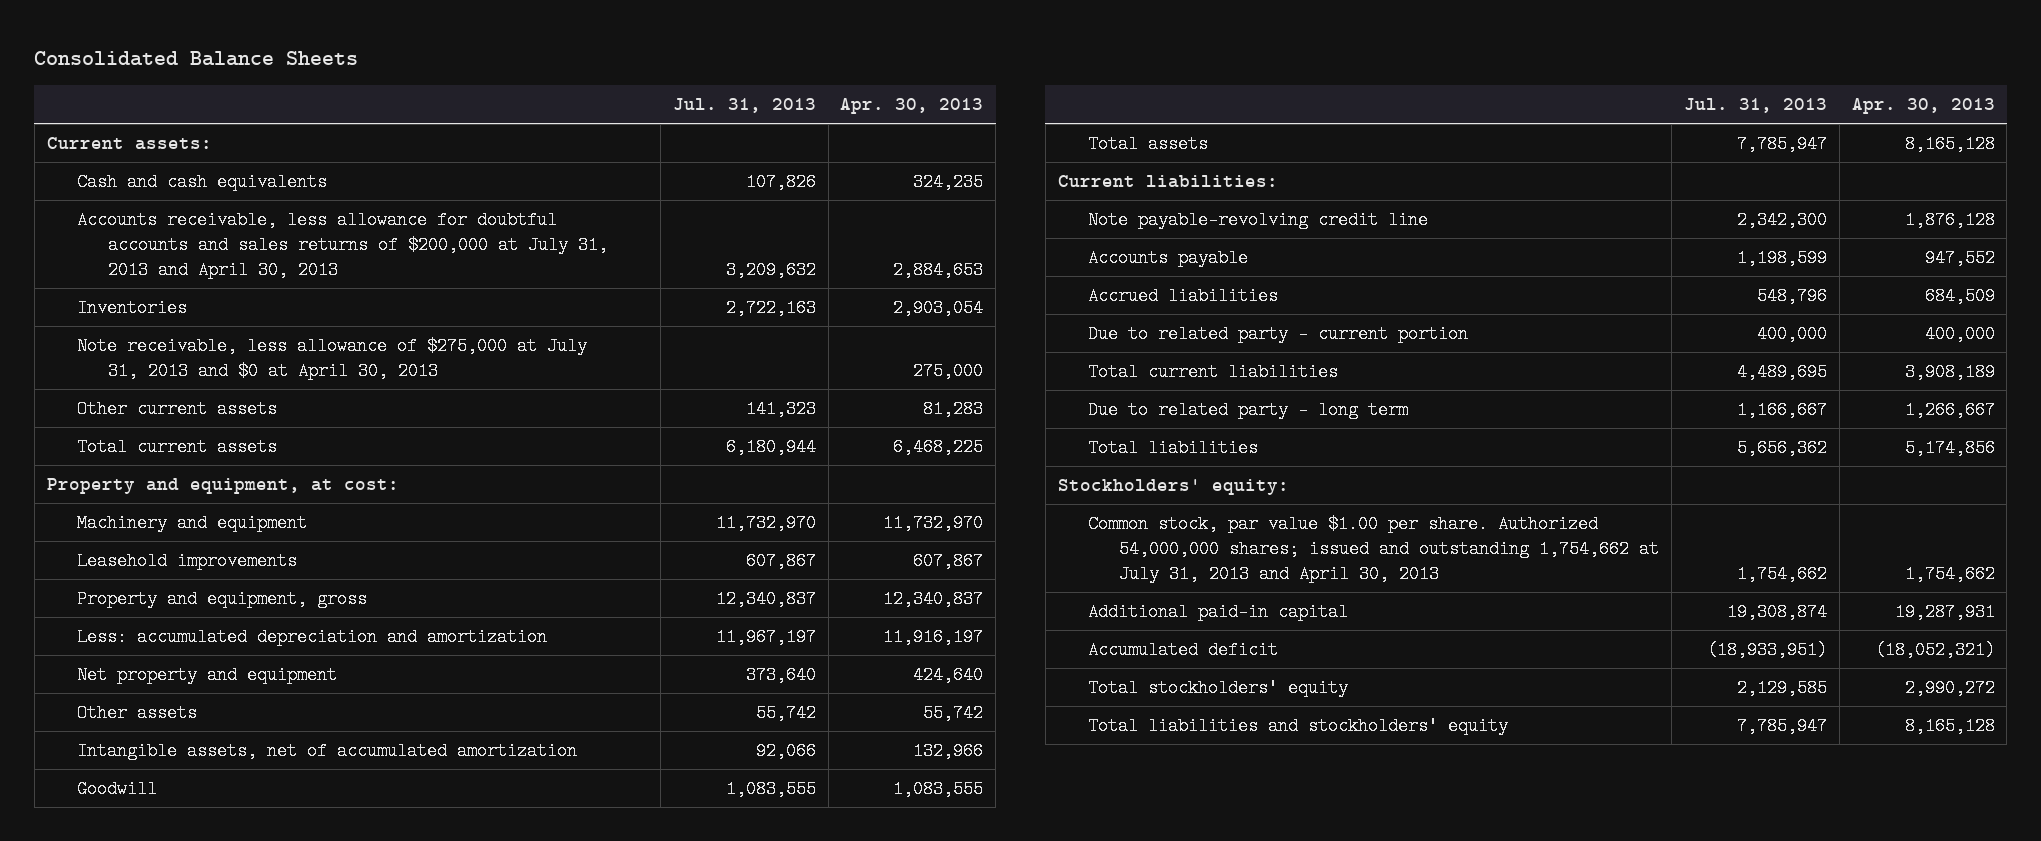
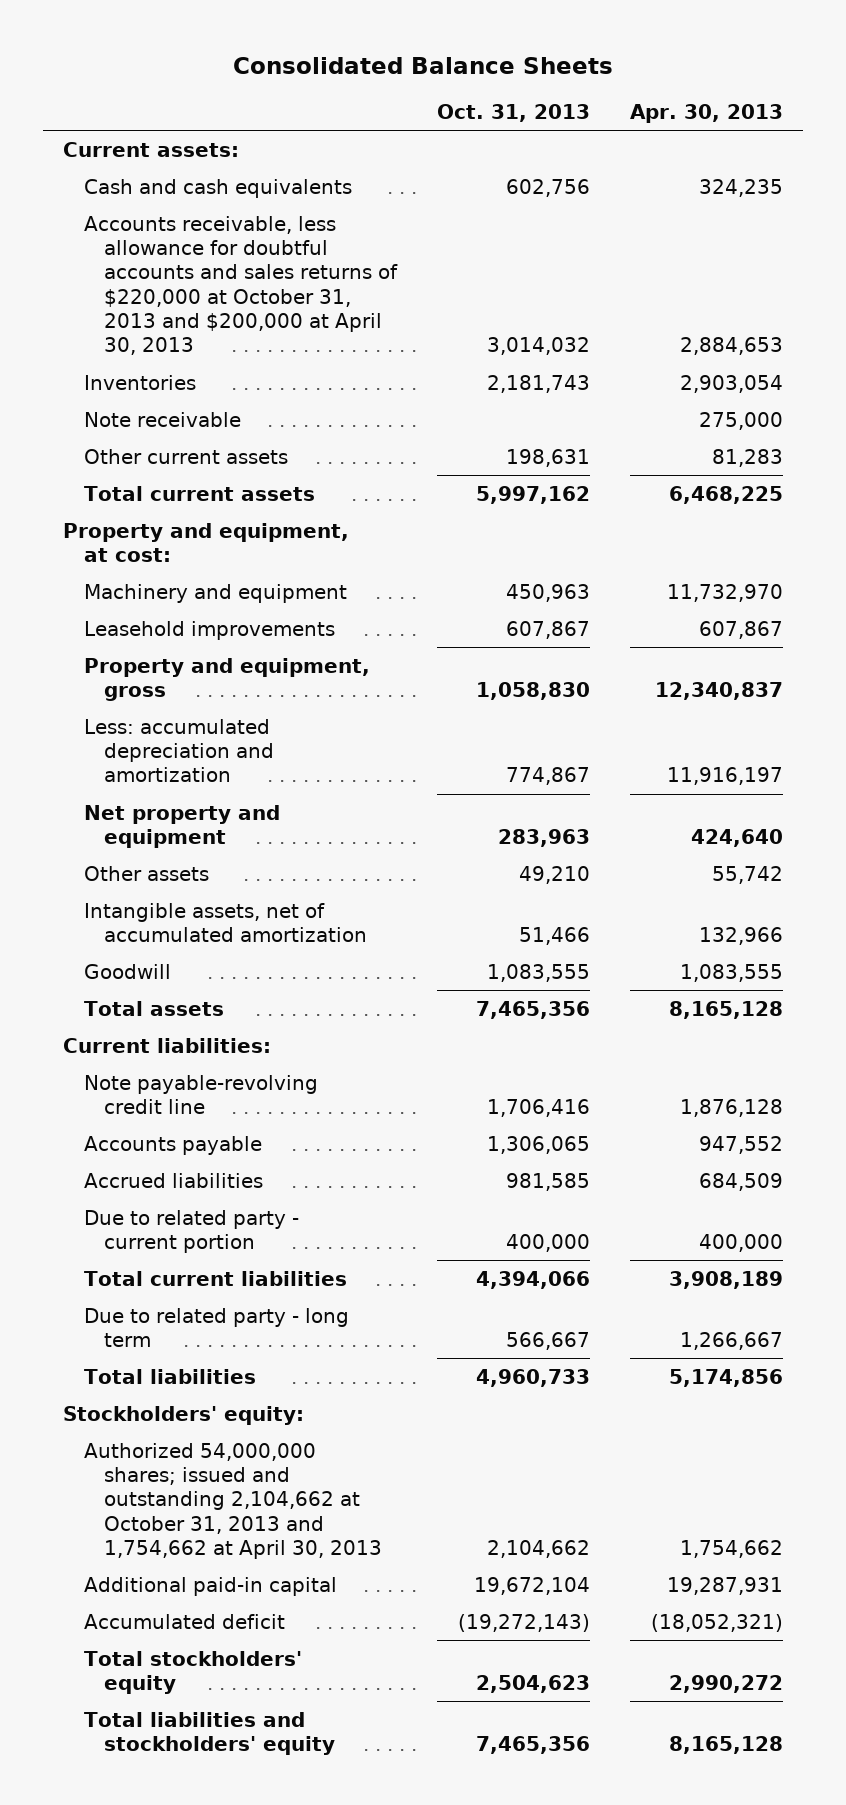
- | Jul. 31, 2013 | Apr. 30, 2013
+ | Oct. 31, 2013 | Apr. 30, 2013
- Accounts receivable, less allowance for doubtful accounts and sales returns of $200,000 at July 31, 2013 and April 30, 2013 | 3,209,632 | 2,884,653
+ Accounts receivable, less allowance for doubtful accounts and sales returns of $220,000 at October 31, 2013 and $200,000 at April 30, 2013 | 3,014,032 | 2,884,653
- Note receivable, less allowance of $275,000 at July 31, 2013 and $0 at April 30, 2013 | | 275,000
+ Note receivable | | 275,000
- Common stock, par value $1.00 per share. Authorized 54,000,000 shares; issued and outstanding 1,754,662 at July 31, 2013 and April 30, 2013 | 1,754,662 | 1,754,662
+ Authorized 54,000,000 shares; issued and outstanding 2,104,662 at October 31, 2013 and 1,754,662 at April 30, 2013 | 2,104,662 | 1,754,662

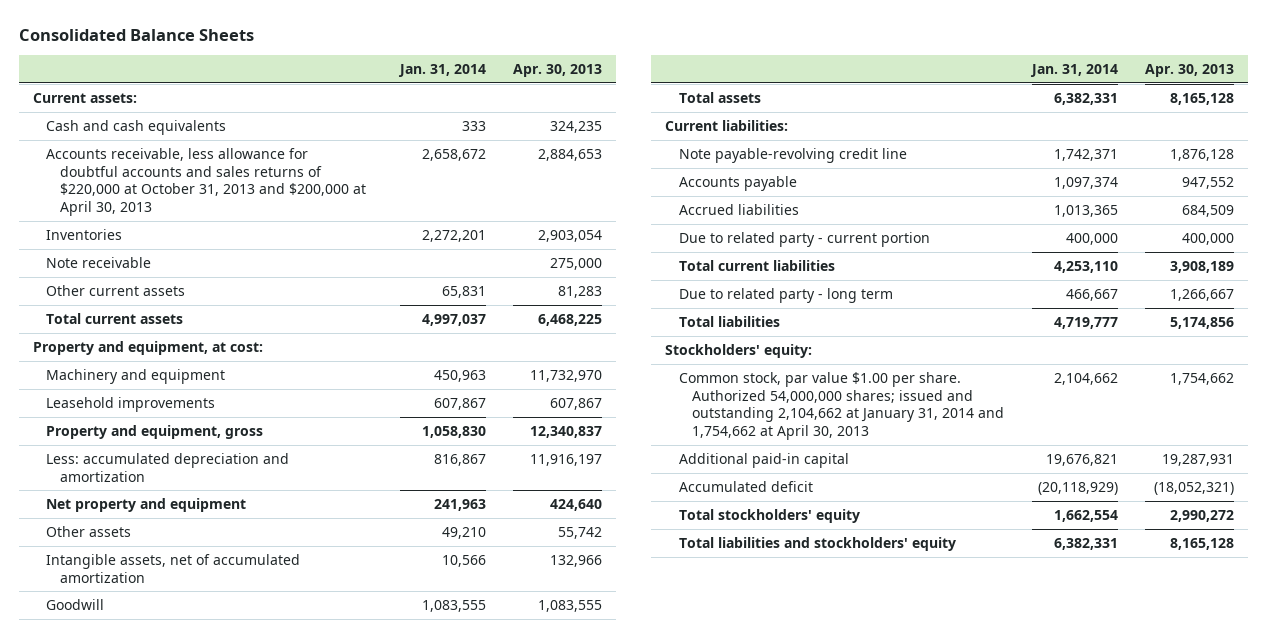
- | Oct. 31, 2013 | Apr. 30, 2013
+ | Jan. 31, 2014 | Apr. 30, 2013
- Authorized 54,000,000 shares; issued and outstanding 2,104,662 at October 31, 2013 and 1,754,662 at April 30, 2013 | 2,104,662 | 1,754,662
+ Common stock, par value $1.00 per share. Authorized 54,000,000 shares; issued and outstanding 2,104,662 at January 31, 2014 and 1,754,662 at April 30, 2013 | 2,104,662 | 1,754,662

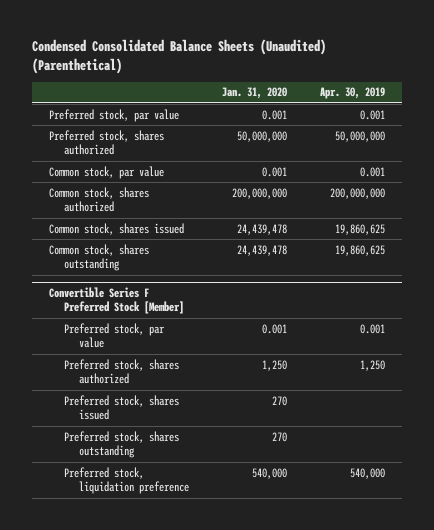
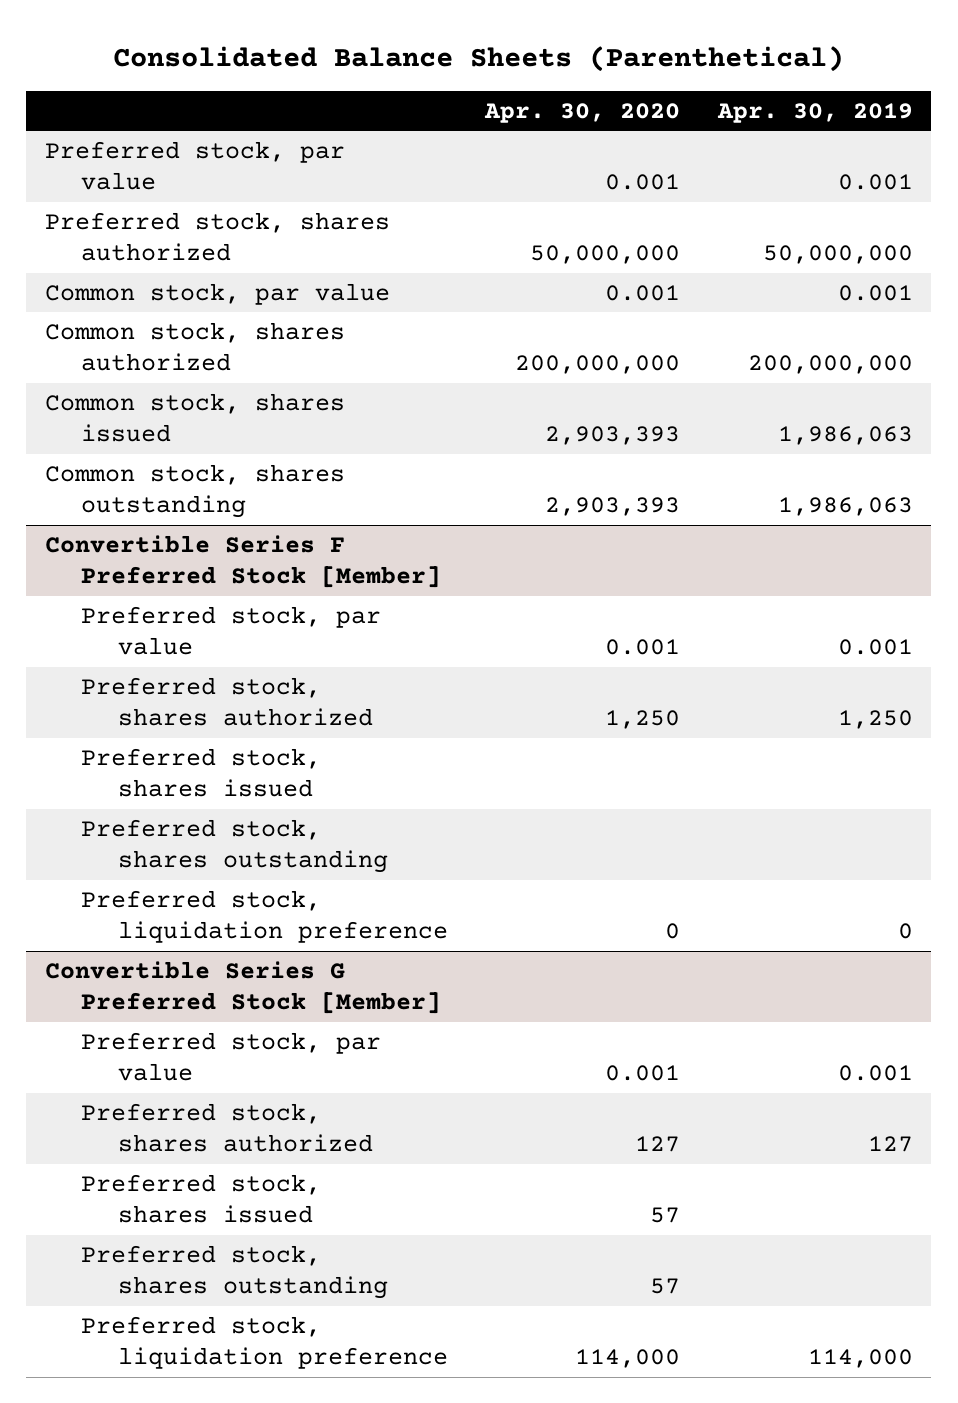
- Condensed Consolidated Balance Sheets (Unaudited) (Parenthetical)
+ Consolidated Balance Sheets (Parenthetical)
- | Jan. 31, 2020 | Apr. 30, 2019
+ | Apr. 30, 2020 | Apr. 30, 2019
- Common stock, shares issued | 24,439,478 | 19,860,625
- Common stock, shares outstanding | 24,439,478 | 19,860,625
+ Common stock, shares issued | 2,903,393 | 1,986,063
+ Common stock, shares outstanding | 2,903,393 | 1,986,063
@ Convertible Series F Preferred Stock [Member]
- Preferred stock, liquidation preference | 540,000 | 540,000
+ Preferred stock, liquidation preference | 0 | 0
+ Convertible Series G Preferred Stock [Member]
+ Preferred stock, par value | 0.001 | 0.001
+ Preferred stock, shares authorized | 127 | 127
+ Preferred stock, shares issued | 57 |
+ Preferred stock, shares outstanding | 57 |
+ Preferred stock, liquidation preference | 114,000 | 114,000

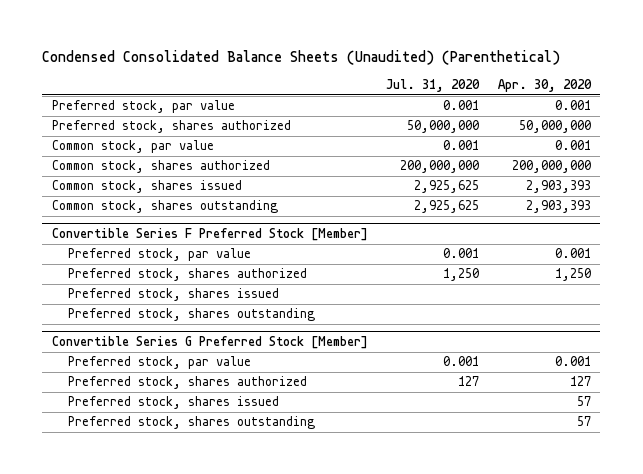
- Consolidated Balance Sheets (Parenthetical)
+ Condensed Consolidated Balance Sheets (Unaudited) (Parenthetical)
- | Apr. 30, 2020 | Apr. 30, 2019
+ | Jul. 31, 2020 | Apr. 30, 2020
@ Convertible Series F Preferred Stock [Member]
- Preferred stock, liquidation preference | 0 | 0
@ Convertible Series G Preferred Stock [Member]
- Preferred stock, liquidation preference | 114,000 | 114,000

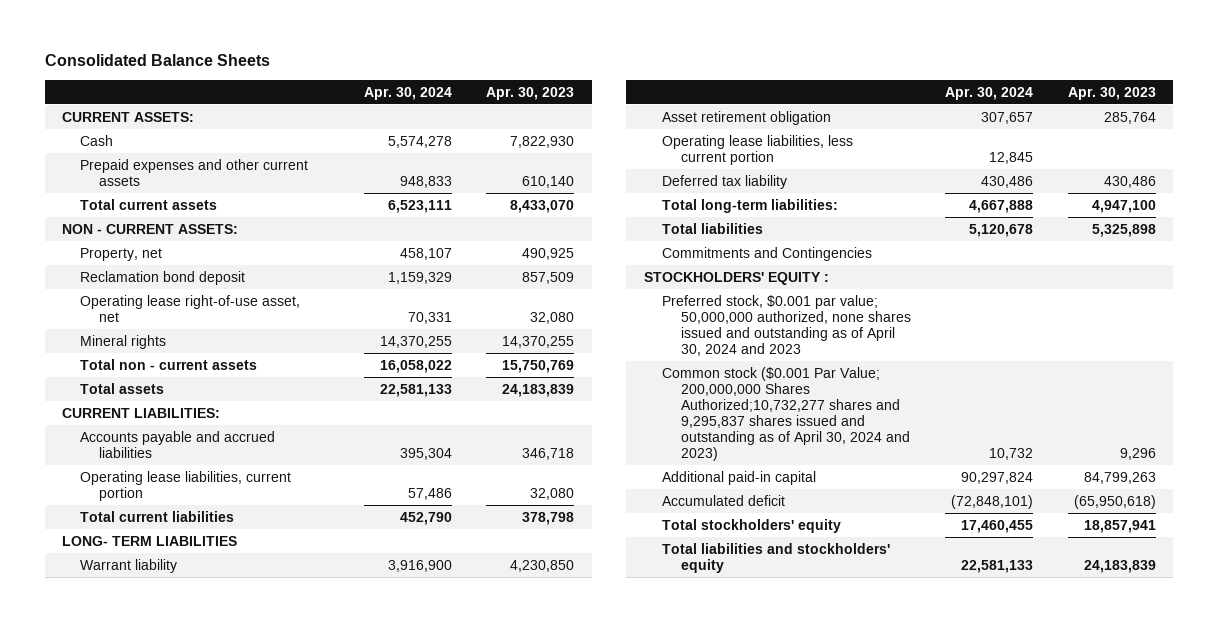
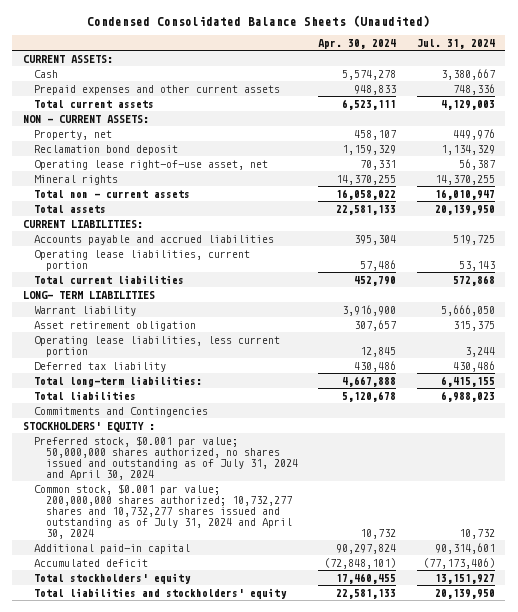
- Consolidated Balance Sheets
+ Condensed Consolidated Balance Sheets (Unaudited)
- | Apr. 30, 2024 | Apr. 30, 2023
+ | Apr. 30, 2024 | Jul. 31, 2024
- Preferred stock, $0.001 par value; 50,000,000 authorized, none shares issued and outstanding as of April 30, 2024 and 2023
- Common stock ($0.001 Par Value; 200,000,000 Shares Authorized;10,732,277 shares and 9,295,837 shares issued and outstanding as of April 30, 2024 and 2023) | 10,732 | 9,296
+ Preferred stock, $0.001 par value; 50,000,000 shares authorized, no shares issued and outstanding as of July 31, 2024 and April 30, 2024
+ Common stock, $0.001 par value; 200,000,000 shares authorized; 10,732,277 shares and 10,732,277 shares issued and outstanding as of July 31, 2024 and April 30, 2024 | 10,732 | 10,732

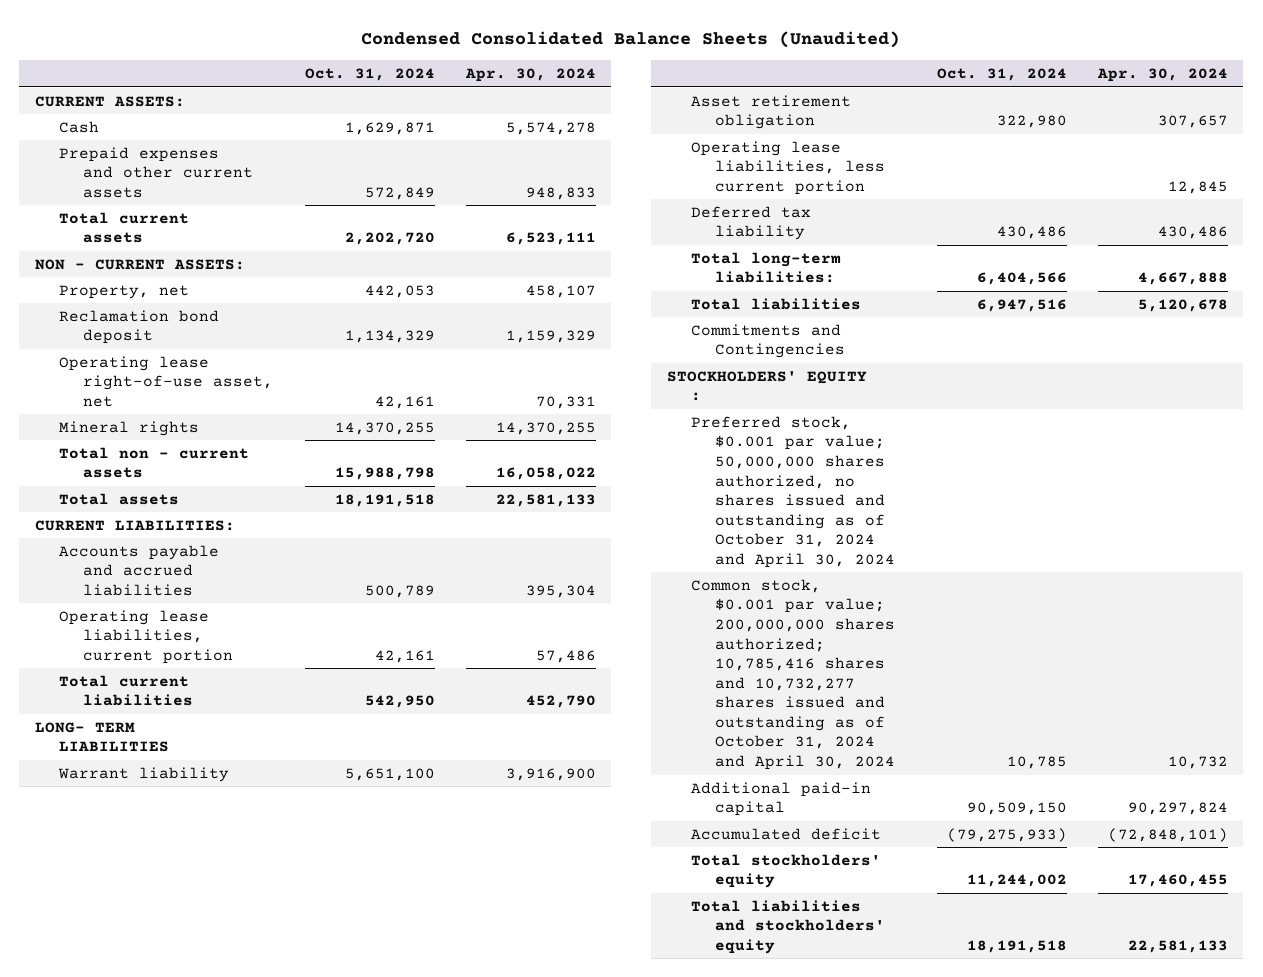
- | Apr. 30, 2024 | Jul. 31, 2024
+ | Oct. 31, 2024 | Apr. 30, 2024
- Preferred stock, $0.001 par value; 50,000,000 shares authorized, no shares issued and outstanding as of July 31, 2024 and April 30, 2024
- Common stock, $0.001 par value; 200,000,000 shares authorized; 10,732,277 shares and 10,732,277 shares issued and outstanding as of July 31, 2024 and April 30, 2024 | 10,732 | 10,732
+ Preferred stock, $0.001 par value; 50,000,000 shares authorized, no shares issued and outstanding as of October 31, 2024 and April 30, 2024
+ Common stock, $0.001 par value; 200,000,000 shares authorized; 10,785,416 shares and 10,732,277 shares issued and outstanding as of October 31, 2024 and April 30, 2024 | 10,785 | 10,732

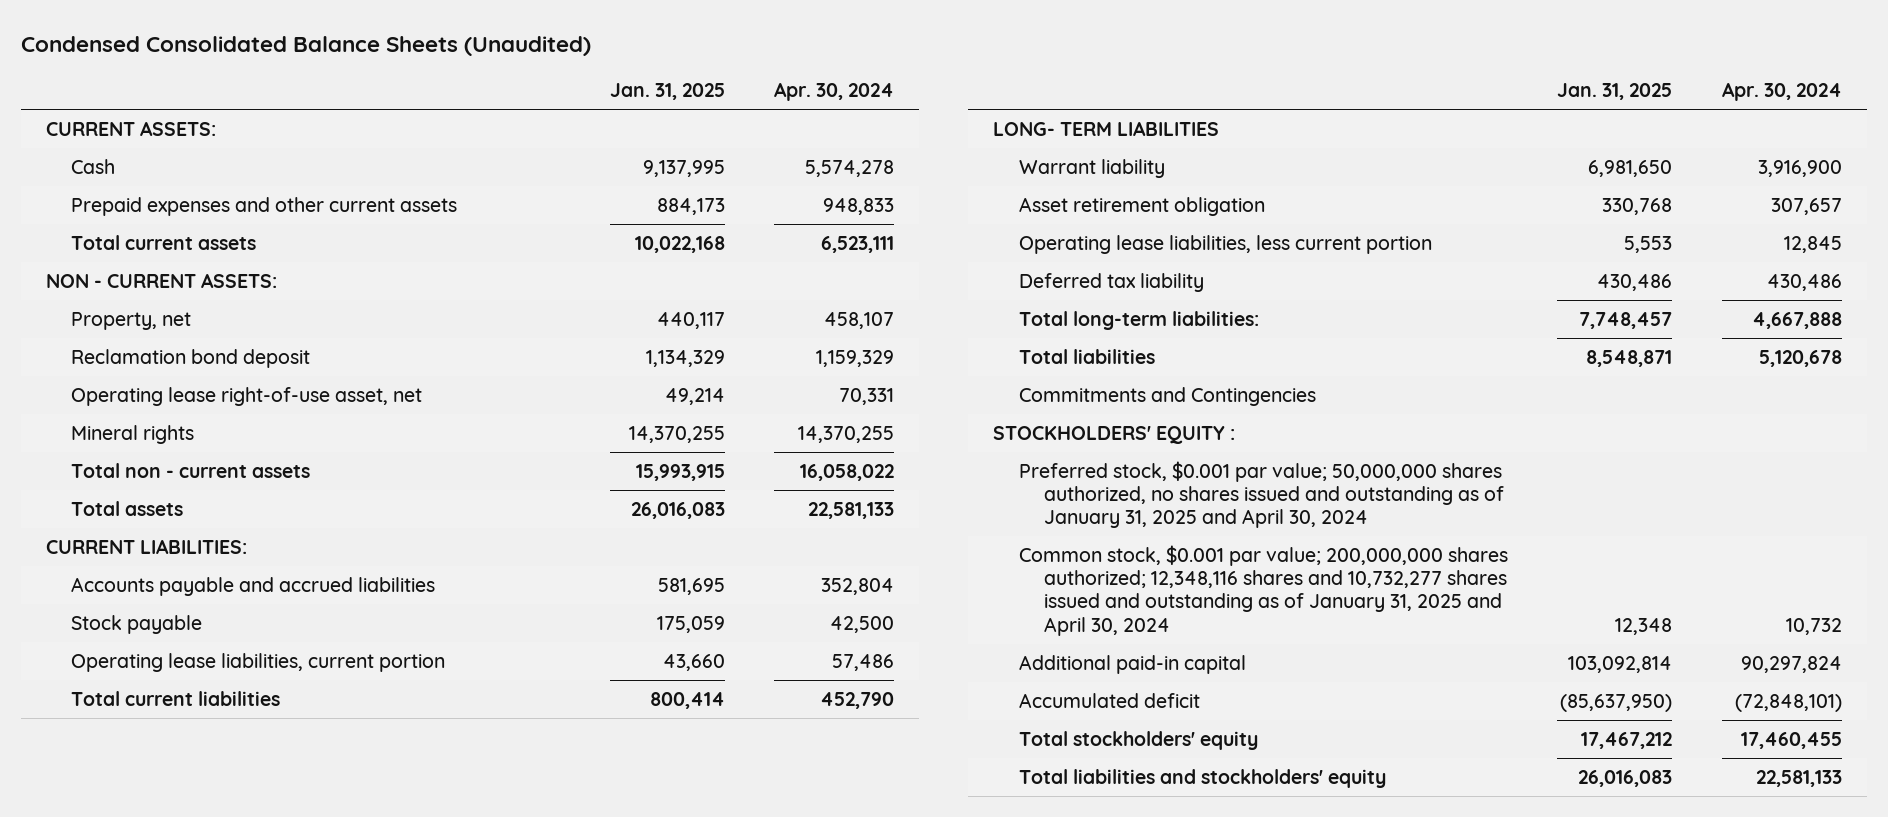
- | Oct. 31, 2024 | Apr. 30, 2024
+ | Jan. 31, 2025 | Apr. 30, 2024
- Accounts payable and accrued liabilities | 500,789 | 395,304
+ Accounts payable and accrued liabilities | 581,695 | 352,804
+ Stock payable | 175,059 | 42,500
- Preferred stock, $0.001 par value; 50,000,000 shares authorized, no shares issued and outstanding as of October 31, 2024 and April 30, 2024
- Common stock, $0.001 par value; 200,000,000 shares authorized; 10,785,416 shares and 10,732,277 shares issued and outstanding as of October 31, 2024 and April 30, 2024 | 10,785 | 10,732
+ Preferred stock, $0.001 par value; 50,000,000 shares authorized, no shares issued and outstanding as of January 31, 2025 and April 30, 2024
+ Common stock, $0.001 par value; 200,000,000 shares authorized; 12,348,116 shares and 10,732,277 shares issued and outstanding as of January 31, 2025 and April 30, 2024 | 12,348 | 10,732

